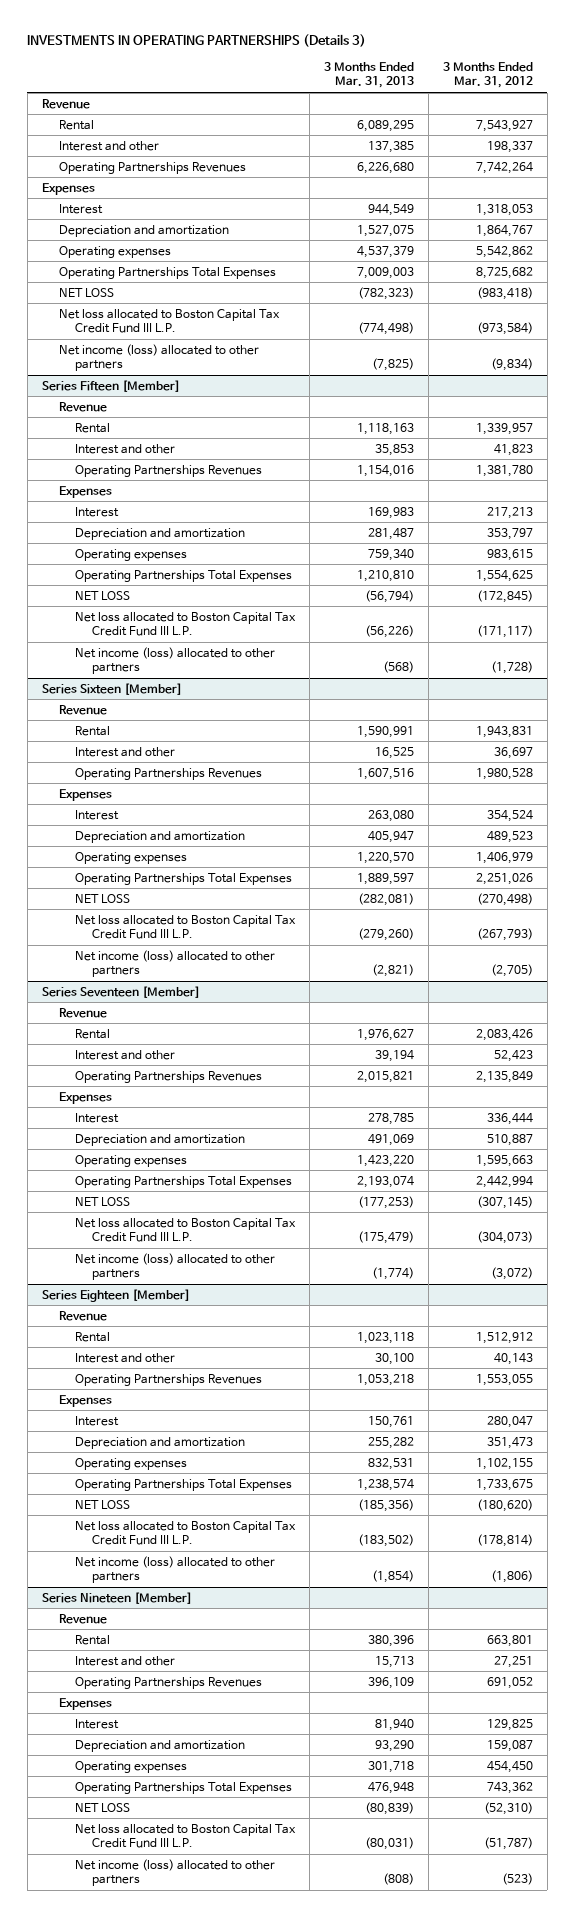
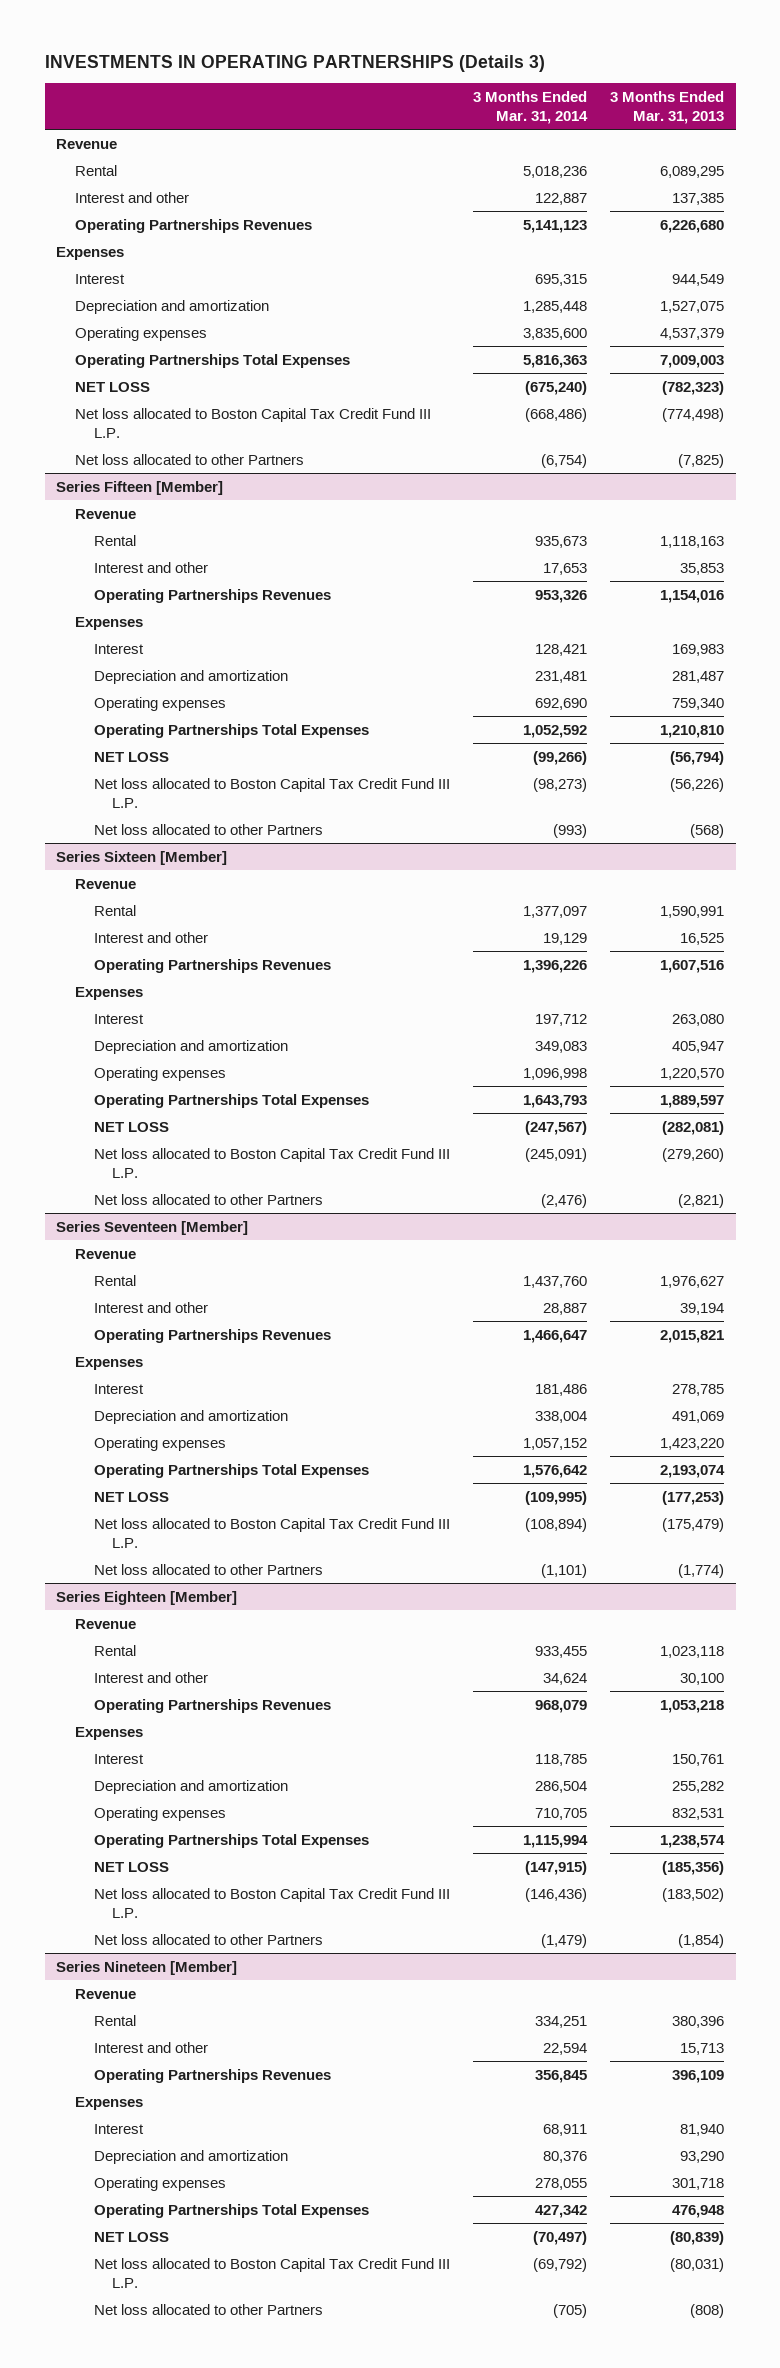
- | 3 Months Ended Mar. 31, 2013 | 3 Months Ended Mar. 31, 2012
+ | 3 Months Ended Mar. 31, 2014 | 3 Months Ended Mar. 31, 2013
- Net income (loss) allocated to other partners | (7,825) | (9,834)
+ Net loss allocated to other Partners | (6,754) | (7,825)
@ Series Fifteen [Member]
- Net income (loss) allocated to other partners | (568) | (1,728)
+ Net loss allocated to other Partners | (993) | (568)
@ Series Sixteen [Member]
- Net income (loss) allocated to other partners | (2,821) | (2,705)
+ Net loss allocated to other Partners | (2,476) | (2,821)
@ Series Seventeen [Member]
- Net income (loss) allocated to other partners | (1,774) | (3,072)
+ Net loss allocated to other Partners | (1,101) | (1,774)
@ Series Eighteen [Member]
- Net income (loss) allocated to other partners | (1,854) | (1,806)
+ Net loss allocated to other Partners | (1,479) | (1,854)
@ Series Nineteen [Member]
- Net income (loss) allocated to other partners | (808) | (523)
+ Net loss allocated to other Partners | (705) | (808)

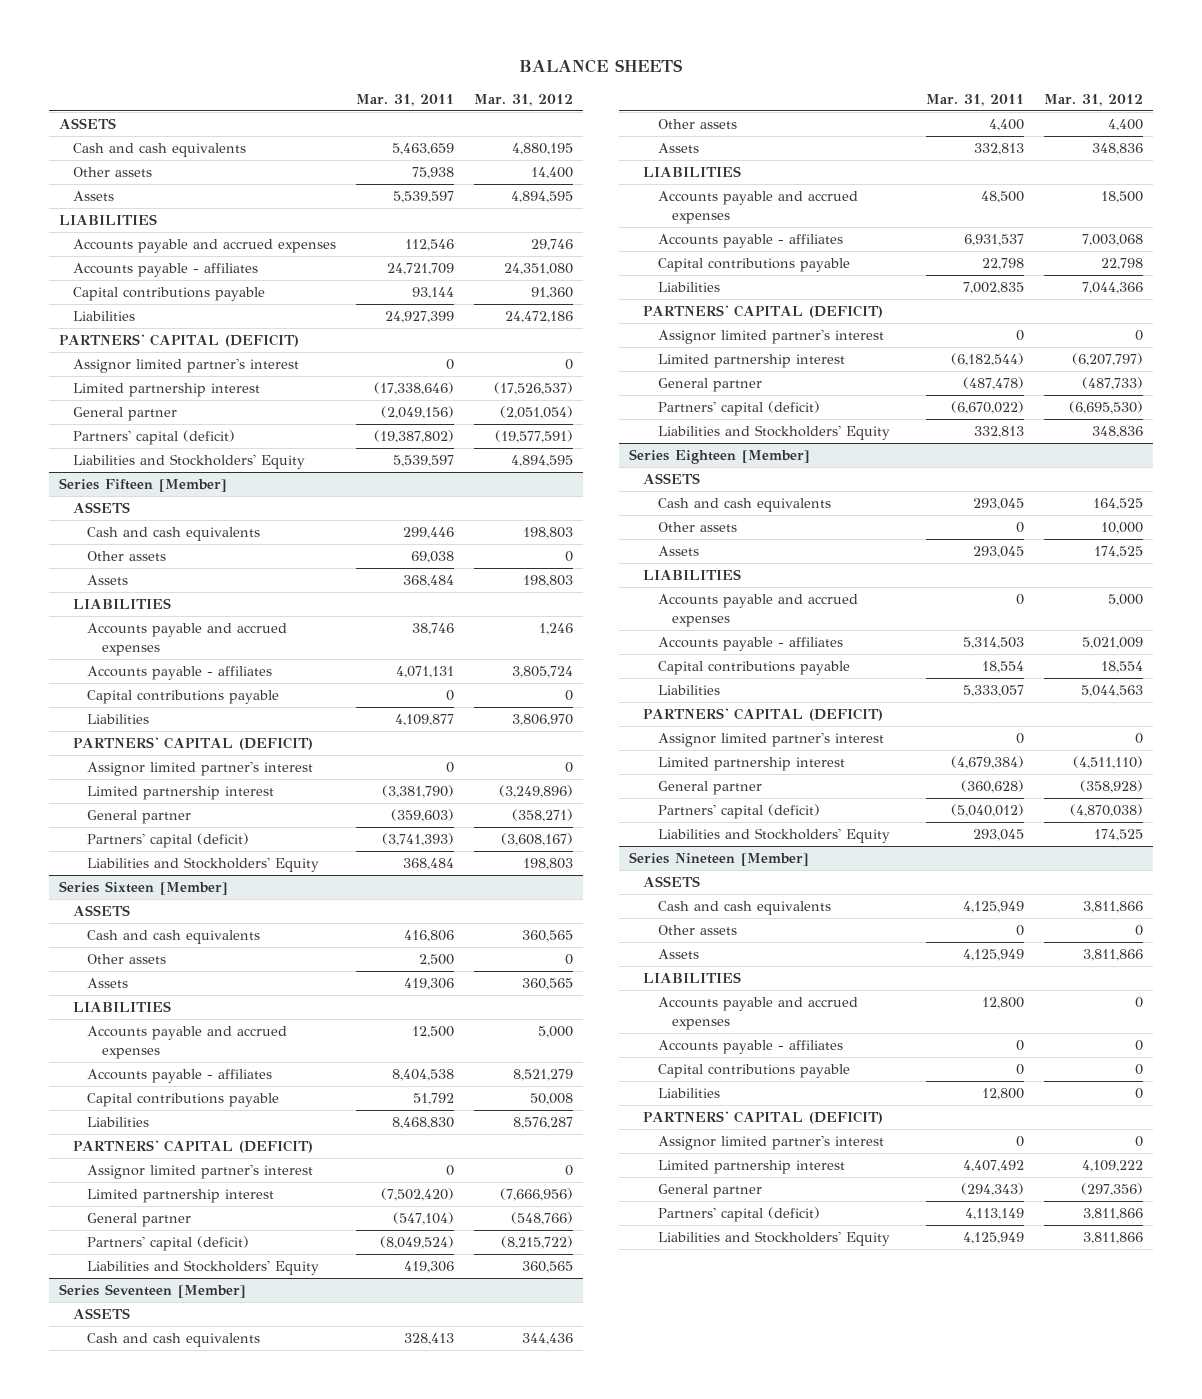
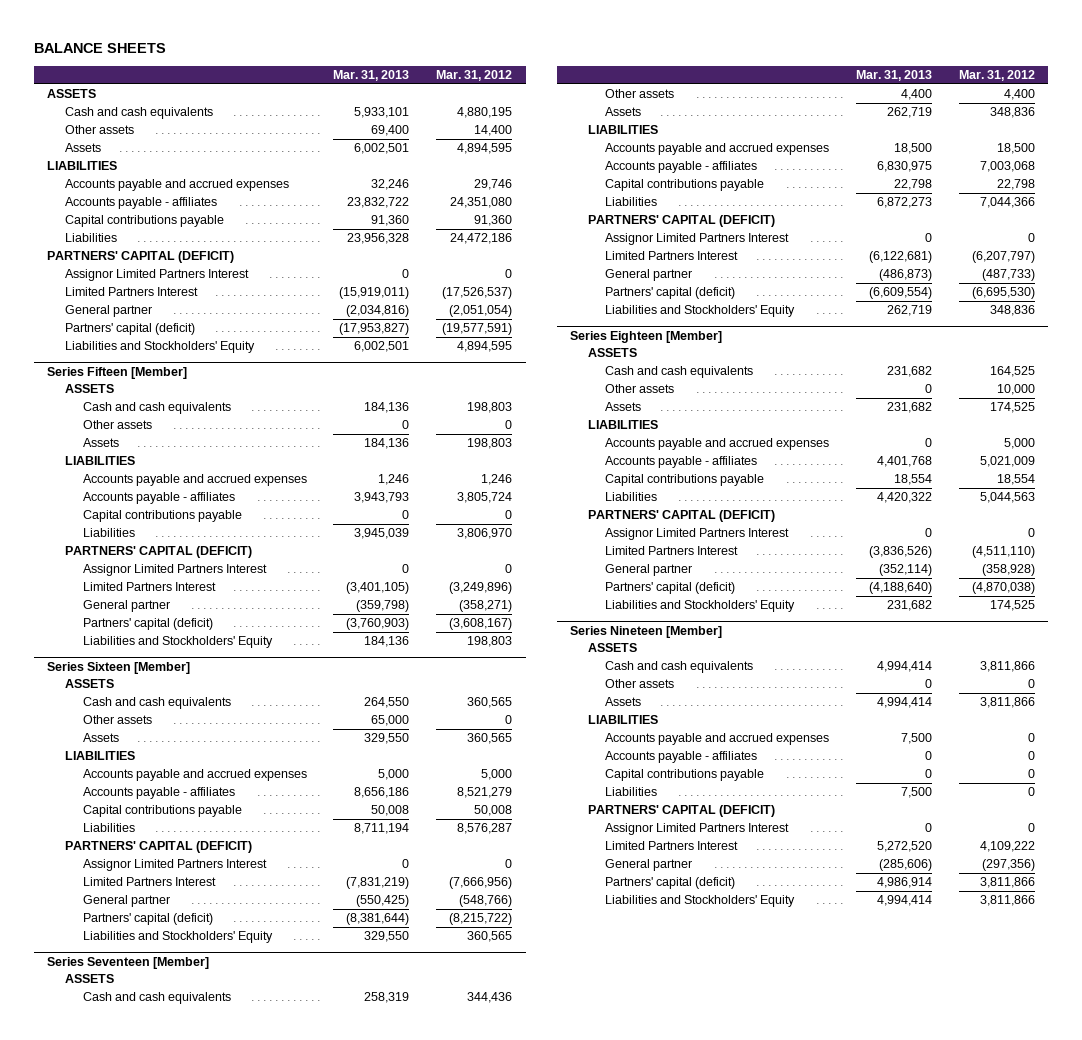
- | Mar. 31, 2011 | Mar. 31, 2012
+ | Mar. 31, 2013 | Mar. 31, 2012
- Assignor limited partner's interest | 0 | 0
- Limited partnership interest | (17,338,646) | (17,526,537)
+ Assignor Limited Partners Interest | 0 | 0
+ Limited Partners Interest | (15,919,011) | (17,526,537)
@ Series Fifteen [Member]
- Assignor limited partner's interest | 0 | 0
- Limited partnership interest | (3,381,790) | (3,249,896)
+ Assignor Limited Partners Interest | 0 | 0
+ Limited Partners Interest | (3,401,105) | (3,249,896)
@ Series Sixteen [Member]
- Assignor limited partner's interest | 0 | 0
- Limited partnership interest | (7,502,420) | (7,666,956)
+ Assignor Limited Partners Interest | 0 | 0
+ Limited Partners Interest | (7,831,219) | (7,666,956)
@ Series Seventeen [Member]
- Assignor limited partner's interest | 0 | 0
- Limited partnership interest | (6,182,544) | (6,207,797)
+ Assignor Limited Partners Interest | 0 | 0
+ Limited Partners Interest | (6,122,681) | (6,207,797)
@ Series Eighteen [Member]
- Assignor limited partner's interest | 0 | 0
- Limited partnership interest | (4,679,384) | (4,511,110)
+ Assignor Limited Partners Interest | 0 | 0
+ Limited Partners Interest | (3,836,526) | (4,511,110)
@ Series Nineteen [Member]
- Assignor limited partner's interest | 0 | 0
- Limited partnership interest | 4,407,492 | 4,109,222
+ Assignor Limited Partners Interest | 0 | 0
+ Limited Partners Interest | 5,272,520 | 4,109,222

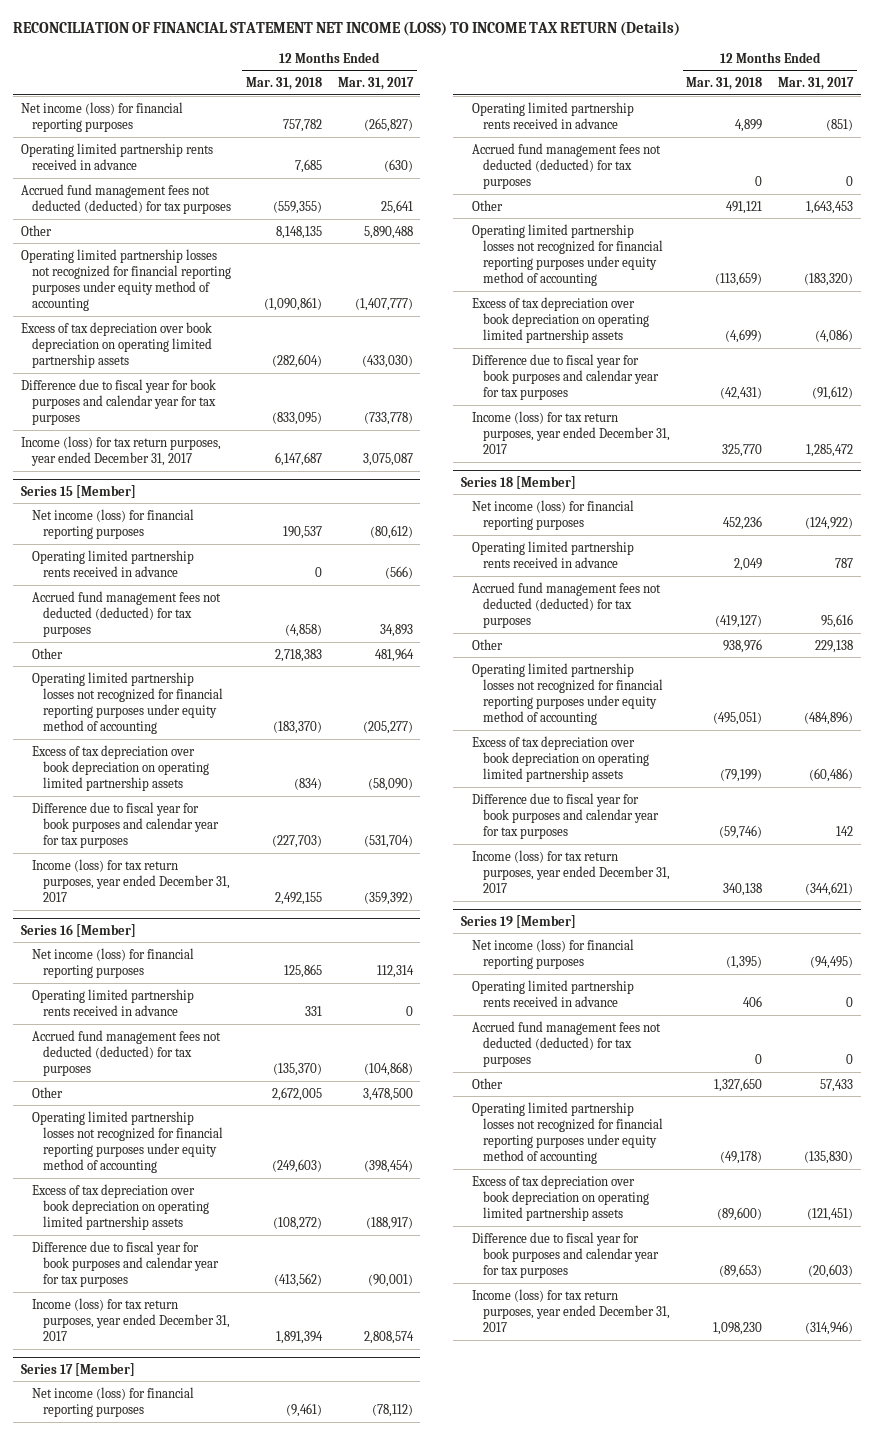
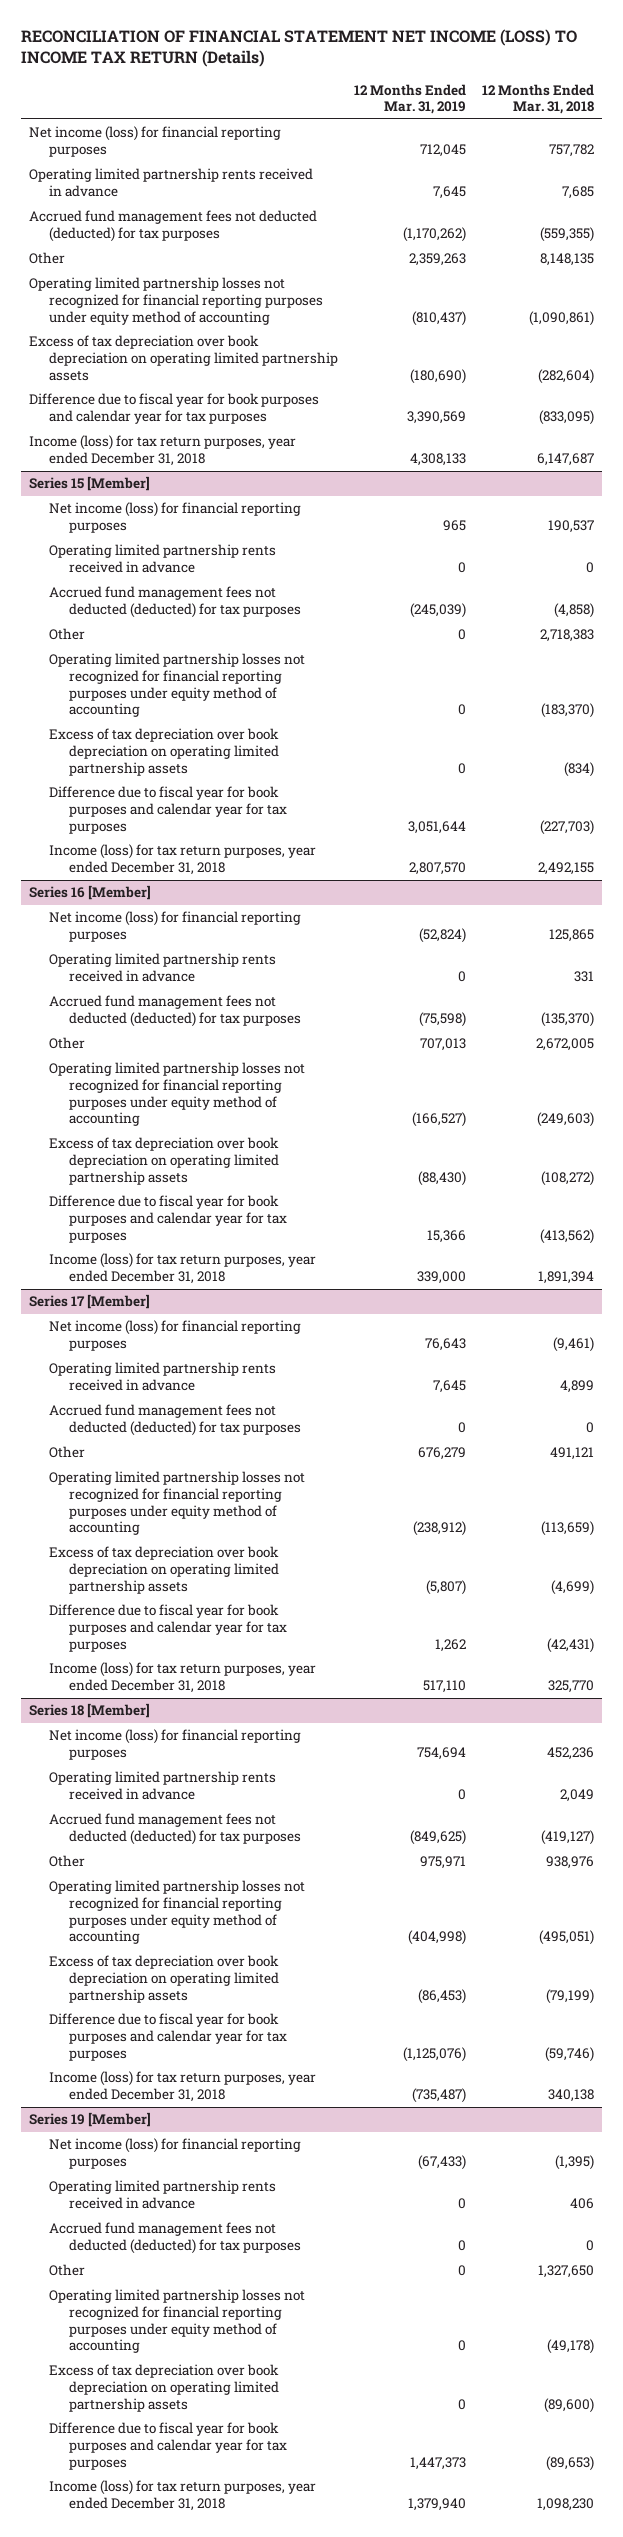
- | 12 Months Ended Mar. 31, 2018 | 12 Months Ended Mar. 31, 2017
+ | 12 Months Ended Mar. 31, 2019 | 12 Months Ended Mar. 31, 2018
- Income (loss) for tax return purposes, year ended December 31, 2017 | 6,147,687 | 3,075,087
+ Income (loss) for tax return purposes, year ended December 31, 2018 | 4,308,133 | 6,147,687
@ Series 15 [Member]
- Income (loss) for tax return purposes, year ended December 31, 2017 | 2,492,155 | (359,392)
+ Income (loss) for tax return purposes, year ended December 31, 2018 | 2,807,570 | 2,492,155
@ Series 16 [Member]
- Income (loss) for tax return purposes, year ended December 31, 2017 | 1,891,394 | 2,808,574
+ Income (loss) for tax return purposes, year ended December 31, 2018 | 339,000 | 1,891,394
@ Series 17 [Member]
- Income (loss) for tax return purposes, year ended December 31, 2017 | 325,770 | 1,285,472
+ Income (loss) for tax return purposes, year ended December 31, 2018 | 517,110 | 325,770
@ Series 18 [Member]
- Income (loss) for tax return purposes, year ended December 31, 2017 | 340,138 | (344,621)
+ Income (loss) for tax return purposes, year ended December 31, 2018 | (735,487) | 340,138
@ Series 19 [Member]
- Income (loss) for tax return purposes, year ended December 31, 2017 | 1,098,230 | (314,946)
+ Income (loss) for tax return purposes, year ended December 31, 2018 | 1,379,940 | 1,098,230

